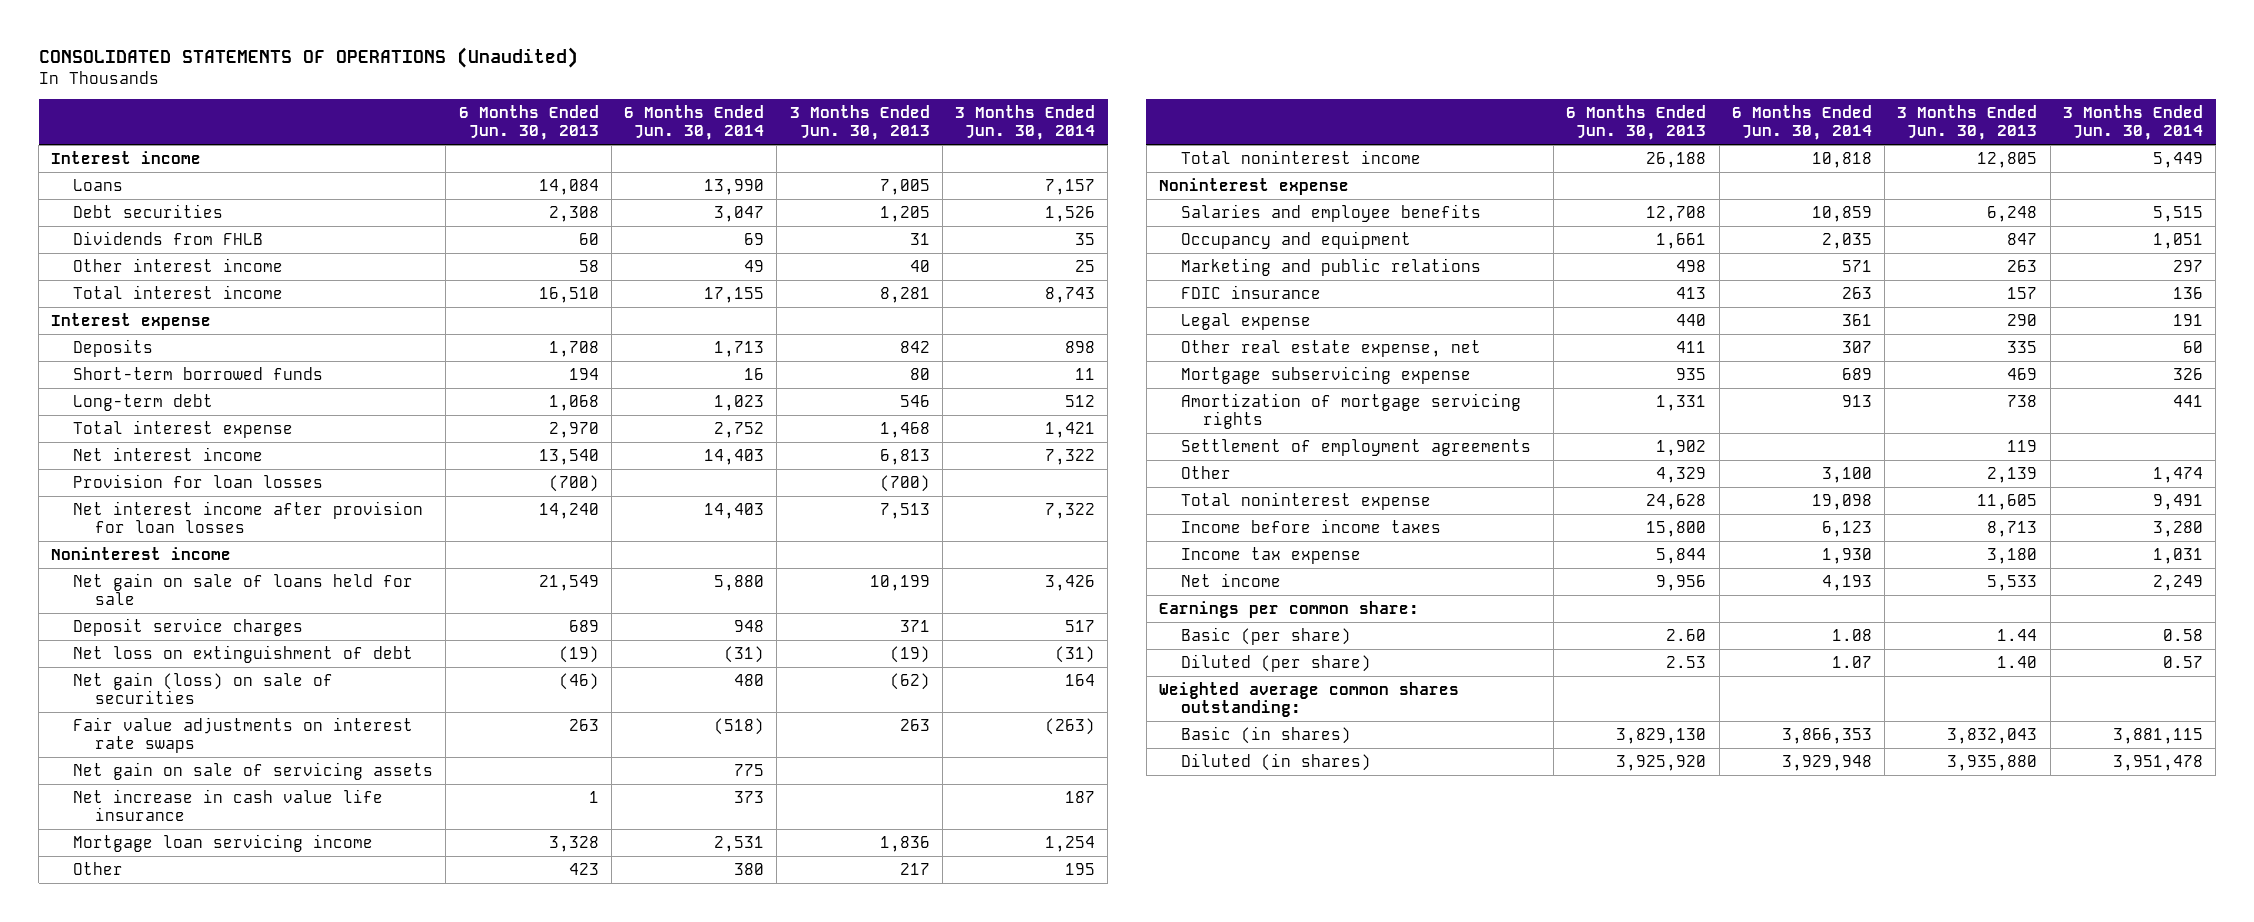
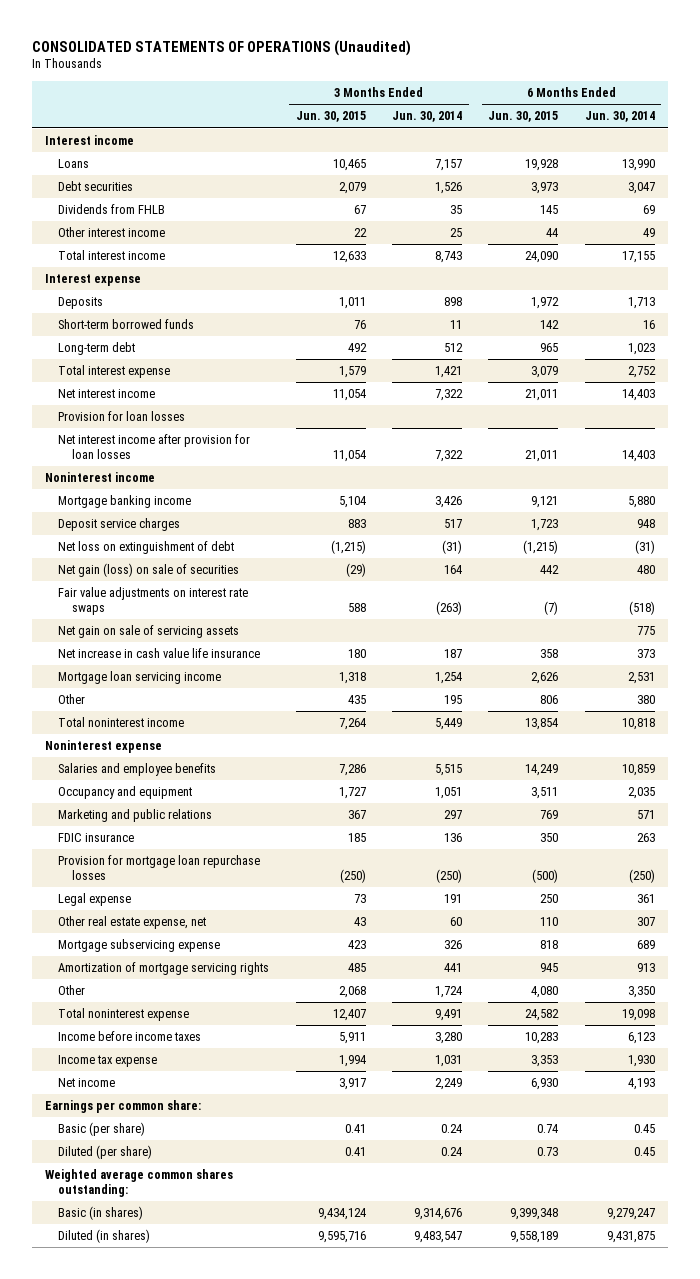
- | 6 Months Ended Jun. 30, 2013 | 6 Months Ended Jun. 30, 2014 | 3 Months Ended Jun. 30, 2013 | 3 Months Ended Jun. 30, 2014
+ | 3 Months Ended Jun. 30, 2015 | 3 Months Ended Jun. 30, 2014 | 6 Months Ended Jun. 30, 2015 | 6 Months Ended Jun. 30, 2014
- Net gain on sale of loans held for sale | 21,549 | 5,880 | 10,199 | 3,426
+ Mortgage banking income | 5,104 | 3,426 | 9,121 | 5,880
+ Provision for mortgage loan repurchase losses | (250) | (250) | (500) | (250)
- Settlement of employment agreements | 1,902 | | 119 |
- Other | 4,329 | 3,100 | 2,139 | 1,474
+ Other | 2,068 | 1,724 | 4,080 | 3,350
- Basic (per share) | 2.60 | 1.08 | 1.44 | 0.58
- Diluted (per share) | 2.53 | 1.07 | 1.40 | 0.57
+ Basic (per share) | 0.41 | 0.24 | 0.74 | 0.45
+ Diluted (per share) | 0.41 | 0.24 | 0.73 | 0.45
- Basic (in shares) | 3,829,130 | 3,866,353 | 3,832,043 | 3,881,115
- Diluted (in shares) | 3,925,920 | 3,929,948 | 3,935,880 | 3,951,478
+ Basic (in shares) | 9,434,124 | 9,314,676 | 9,399,348 | 9,279,247
+ Diluted (in shares) | 9,595,716 | 9,483,547 | 9,558,189 | 9,431,875

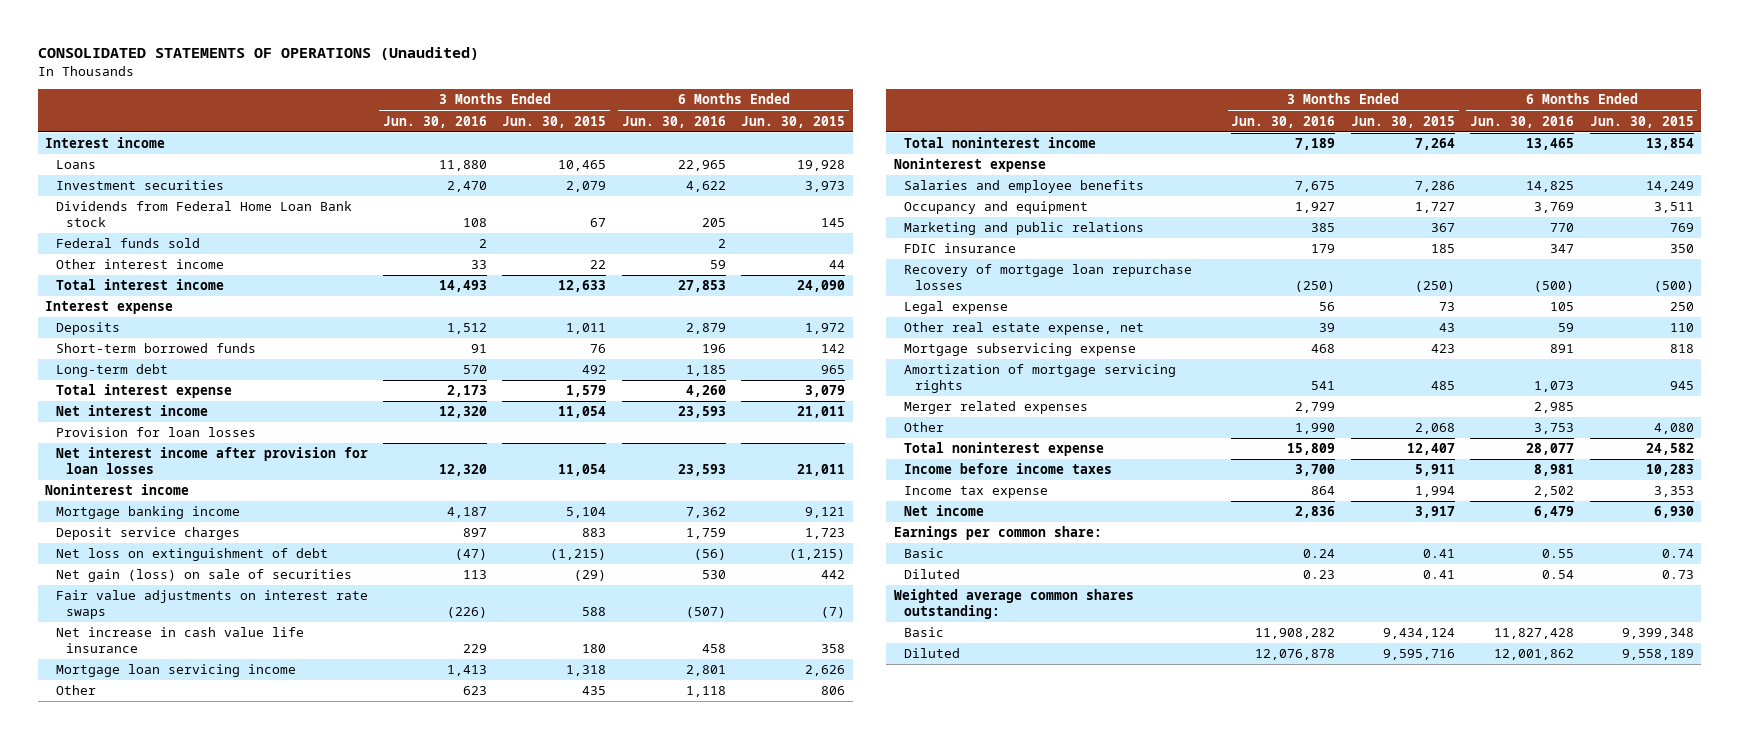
- | 3 Months Ended Jun. 30, 2015 | 3 Months Ended Jun. 30, 2014 | 6 Months Ended Jun. 30, 2015 | 6 Months Ended Jun. 30, 2014
+ | 3 Months Ended Jun. 30, 2016 | 3 Months Ended Jun. 30, 2015 | 6 Months Ended Jun. 30, 2016 | 6 Months Ended Jun. 30, 2015
- Debt securities | 2,079 | 1,526 | 3,973 | 3,047
- Dividends from FHLB | 67 | 35 | 145 | 69
+ Investment securities | 2,470 | 2,079 | 4,622 | 3,973
+ Dividends from Federal Home Loan Bank stock | 108 | 67 | 205 | 145
+ Federal funds sold | 2 | | 2 |
- Net gain on sale of servicing assets | | | | 775
- Provision for mortgage loan repurchase losses | (250) | (250) | (500) | (250)
+ Recovery of mortgage loan repurchase losses | (250) | (250) | (500) | (500)
+ Merger related expenses | 2,799 | | 2,985 |
- Basic (per share) | 0.41 | 0.24 | 0.74 | 0.45
- Diluted (per share) | 0.41 | 0.24 | 0.73 | 0.45
+ Basic | 0.24 | 0.41 | 0.55 | 0.74
+ Diluted | 0.23 | 0.41 | 0.54 | 0.73
- Basic (in shares) | 9,434,124 | 9,314,676 | 9,399,348 | 9,279,247
- Diluted (in shares) | 9,595,716 | 9,483,547 | 9,558,189 | 9,431,875
+ Basic | 11,908,282 | 9,434,124 | 11,827,428 | 9,399,348
+ Diluted | 12,076,878 | 9,595,716 | 12,001,862 | 9,558,189

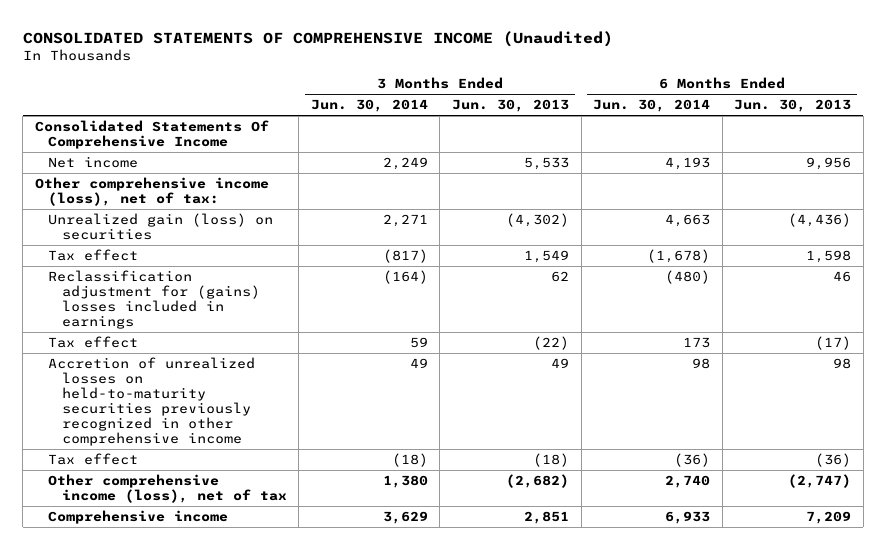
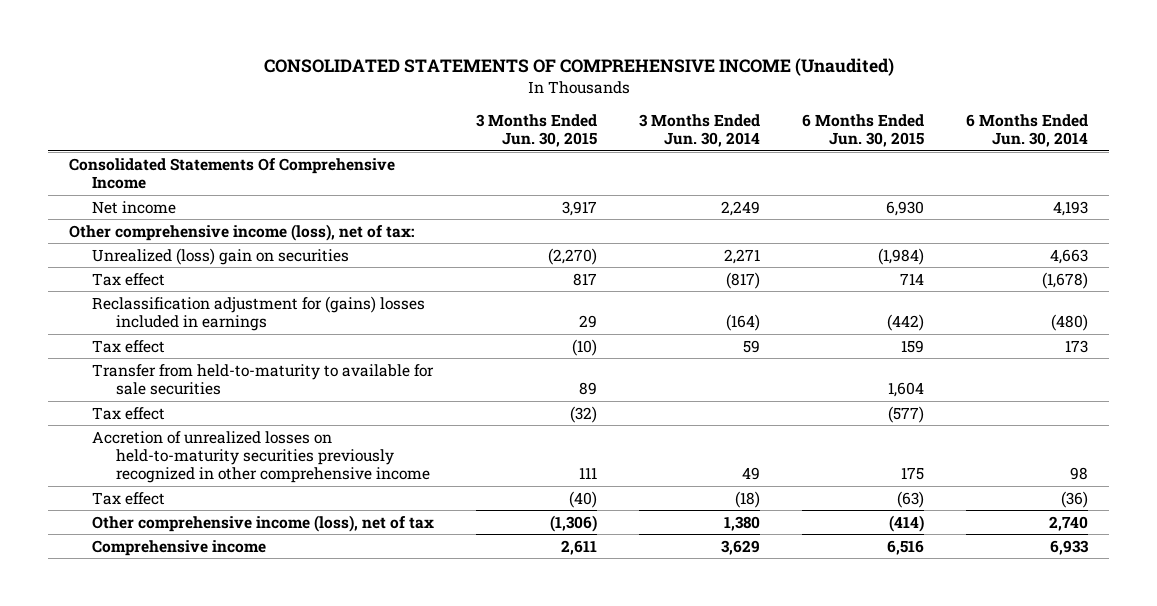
- | 3 Months Ended Jun. 30, 2014 | 3 Months Ended Jun. 30, 2013 | 6 Months Ended Jun. 30, 2014 | 6 Months Ended Jun. 30, 2013
+ | 3 Months Ended Jun. 30, 2015 | 3 Months Ended Jun. 30, 2014 | 6 Months Ended Jun. 30, 2015 | 6 Months Ended Jun. 30, 2014
- Unrealized gain (loss) on securities | 2,271 | (4,302) | 4,663 | (4,436)
+ Unrealized (loss) gain on securities | (2,270) | 2,271 | (1,984) | 4,663
+ Transfer from held-to-maturity to available for sale securities | 89 | | 1,604 |
+ Tax effect | (32) | | (577) |

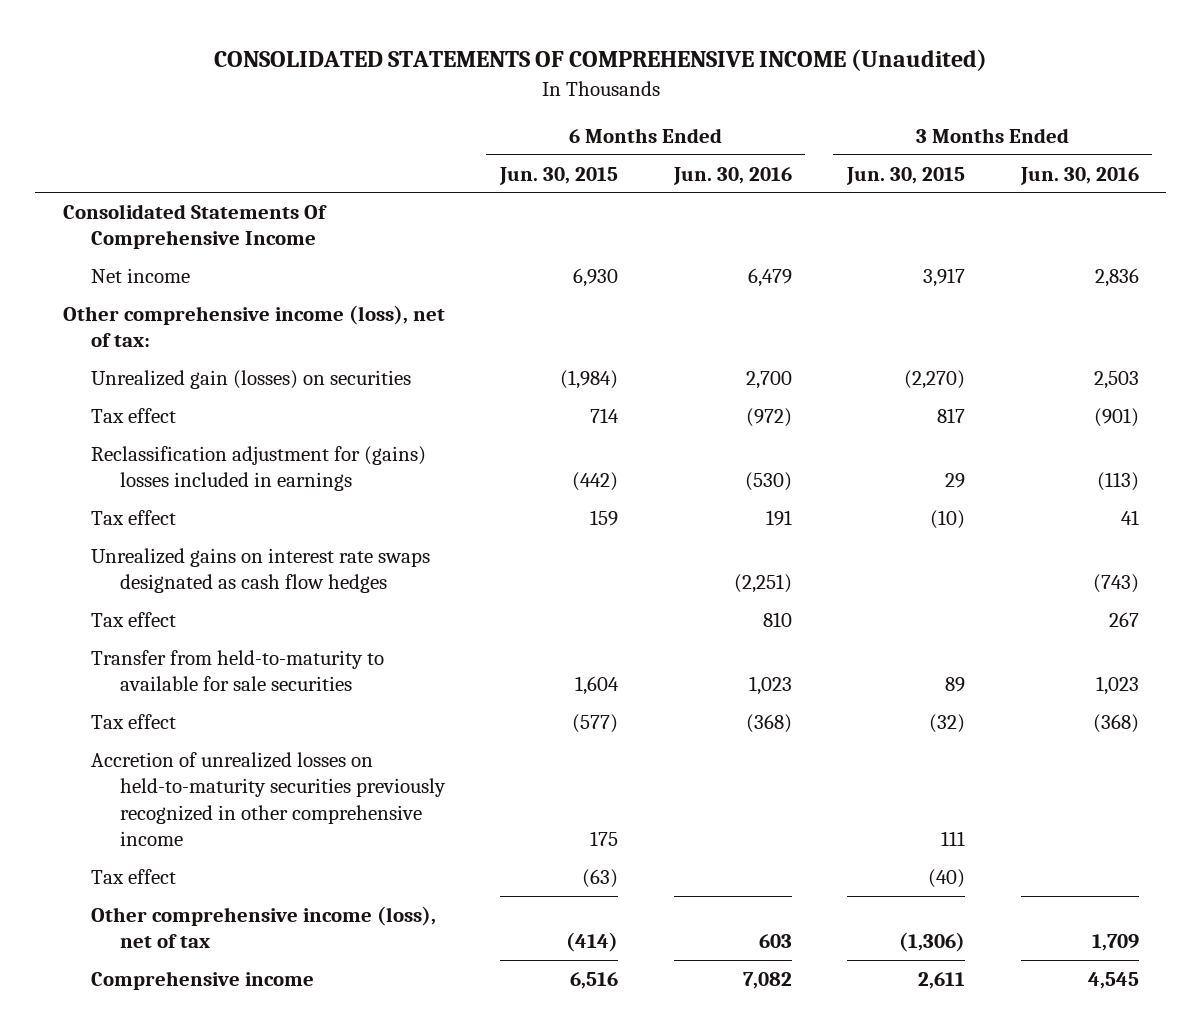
- | 3 Months Ended Jun. 30, 2015 | 3 Months Ended Jun. 30, 2014 | 6 Months Ended Jun. 30, 2015 | 6 Months Ended Jun. 30, 2014
+ | 6 Months Ended Jun. 30, 2015 | 6 Months Ended Jun. 30, 2016 | 3 Months Ended Jun. 30, 2015 | 3 Months Ended Jun. 30, 2016
- Unrealized (loss) gain on securities | (2,270) | 2,271 | (1,984) | 4,663
+ Unrealized gain (losses) on securities | (1,984) | 2,700 | (2,270) | 2,503
+ Unrealized gains on interest rate swaps designated as cash flow hedges | | (2,251) | | (743)
+ Tax effect | | 810 | | 267

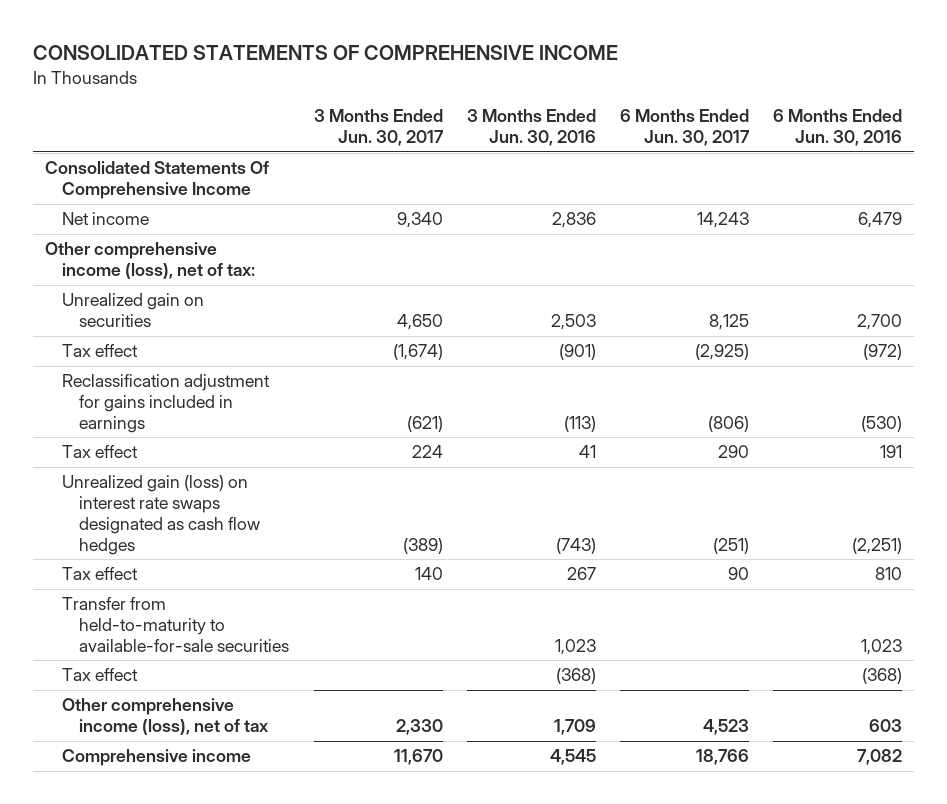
- CONSOLIDATED STATEMENTS OF COMPREHENSIVE INCOME (Unaudited)
+ CONSOLIDATED STATEMENTS OF COMPREHENSIVE INCOME
- | 6 Months Ended Jun. 30, 2015 | 6 Months Ended Jun. 30, 2016 | 3 Months Ended Jun. 30, 2015 | 3 Months Ended Jun. 30, 2016
+ | 3 Months Ended Jun. 30, 2017 | 3 Months Ended Jun. 30, 2016 | 6 Months Ended Jun. 30, 2017 | 6 Months Ended Jun. 30, 2016
- Unrealized gain (losses) on securities | (1,984) | 2,700 | (2,270) | 2,503
+ Unrealized gain on securities | 4,650 | 2,503 | 8,125 | 2,700
- Reclassification adjustment for (gains) losses included in earnings | (442) | (530) | 29 | (113)
+ Reclassification adjustment for gains included in earnings | (621) | (113) | (806) | (530)
- Unrealized gains on interest rate swaps designated as cash flow hedges | | (2,251) | | (743)
+ Unrealized gain (loss) on interest rate swaps designated as cash flow hedges | (389) | (743) | (251) | (2,251)
- Transfer from held-to-maturity to available for sale securities | 1,604 | 1,023 | 89 | 1,023
+ Transfer from held-to-maturity to available-for-sale securities | | 1,023 | | 1,023
- Accretion of unrealized losses on held-to-maturity securities previously recognized in other comprehensive income | 175 | | 111 |
- Tax effect | (63) | | (40) |

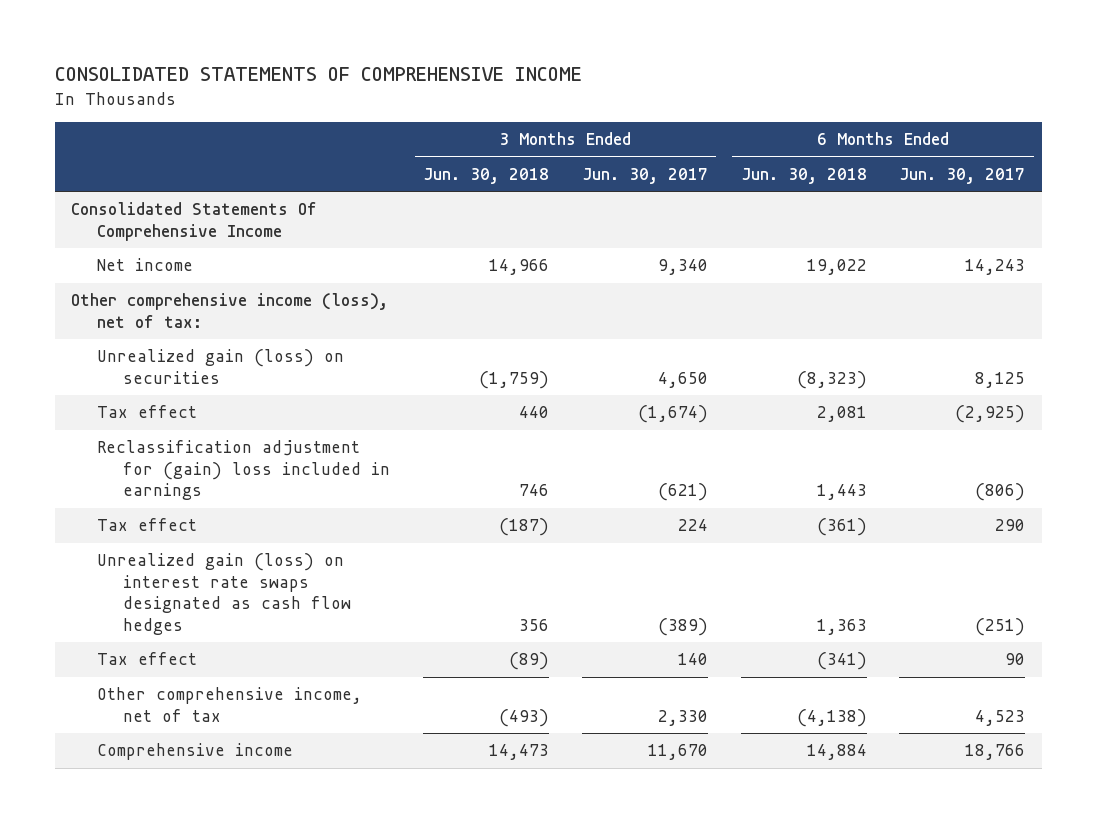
- | 3 Months Ended Jun. 30, 2017 | 3 Months Ended Jun. 30, 2016 | 6 Months Ended Jun. 30, 2017 | 6 Months Ended Jun. 30, 2016
+ | 3 Months Ended Jun. 30, 2018 | 3 Months Ended Jun. 30, 2017 | 6 Months Ended Jun. 30, 2018 | 6 Months Ended Jun. 30, 2017
- Unrealized gain on securities | 4,650 | 2,503 | 8,125 | 2,700
+ Unrealized gain (loss) on securities | (1,759) | 4,650 | (8,323) | 8,125
- Reclassification adjustment for gains included in earnings | (621) | (113) | (806) | (530)
+ Reclassification adjustment for (gain) loss included in earnings | 746 | (621) | 1,443 | (806)
- Transfer from held-to-maturity to available-for-sale securities | | 1,023 | | 1,023
- Tax effect | | (368) | | (368)
- Other comprehensive income (loss), net of tax | 2,330 | 1,709 | 4,523 | 603
+ Other comprehensive income, net of tax | (493) | 2,330 | (4,138) | 4,523

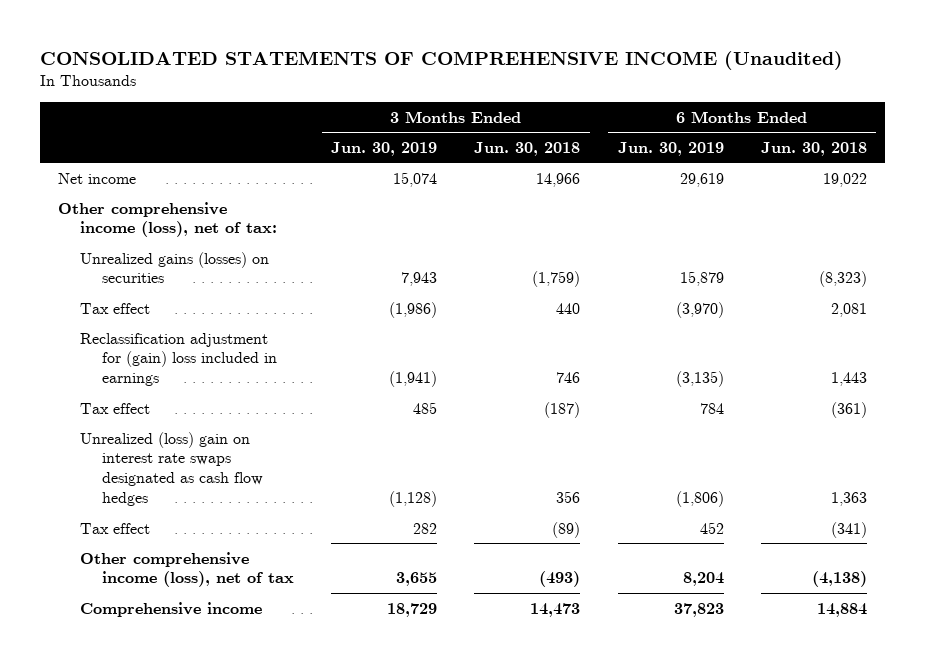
- CONSOLIDATED STATEMENTS OF COMPREHENSIVE INCOME
+ CONSOLIDATED STATEMENTS OF COMPREHENSIVE INCOME (Unaudited)
- | 3 Months Ended Jun. 30, 2018 | 3 Months Ended Jun. 30, 2017 | 6 Months Ended Jun. 30, 2018 | 6 Months Ended Jun. 30, 2017
+ | 3 Months Ended Jun. 30, 2019 | 3 Months Ended Jun. 30, 2018 | 6 Months Ended Jun. 30, 2019 | 6 Months Ended Jun. 30, 2018
- Consolidated Statements Of Comprehensive Income
- Unrealized gain (loss) on securities | (1,759) | 4,650 | (8,323) | 8,125
+ Unrealized gains (losses) on securities | 7,943 | (1,759) | 15,879 | (8,323)
- Unrealized gain (loss) on interest rate swaps designated as cash flow hedges | 356 | (389) | 1,363 | (251)
+ Unrealized (loss) gain on interest rate swaps designated as cash flow hedges | (1,128) | 356 | (1,806) | 1,363
- Other comprehensive income, net of tax | (493) | 2,330 | (4,138) | 4,523
+ Other comprehensive income (loss), net of tax | 3,655 | (493) | 8,204 | (4,138)

